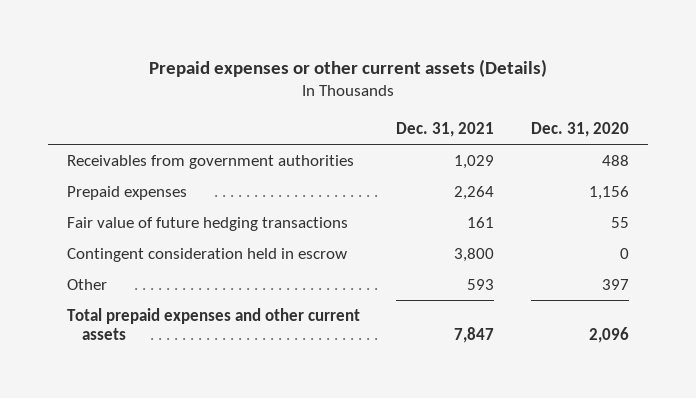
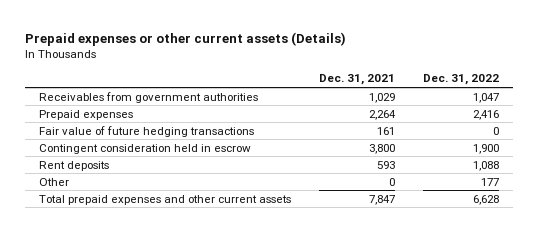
- | Dec. 31, 2021 | Dec. 31, 2020
+ | Dec. 31, 2021 | Dec. 31, 2022
- Other | 593 | 397
+ Rent deposits | 593 | 1,088
+ Other | 0 | 177

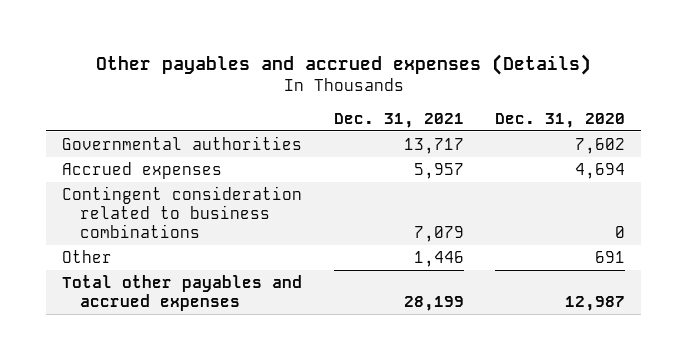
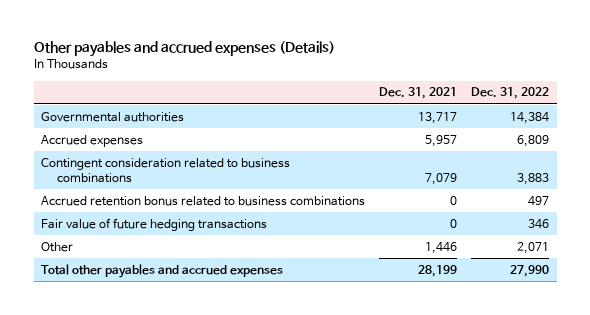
- | Dec. 31, 2021 | Dec. 31, 2020
+ | Dec. 31, 2021 | Dec. 31, 2022
+ Accrued retention bonus related to business combinations | 0 | 497
+ Fair value of future hedging transactions | 0 | 346

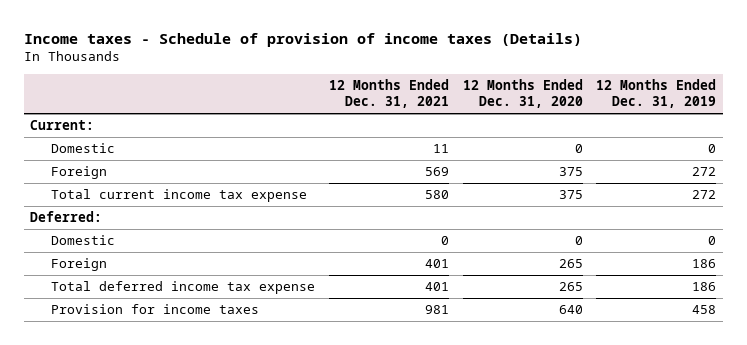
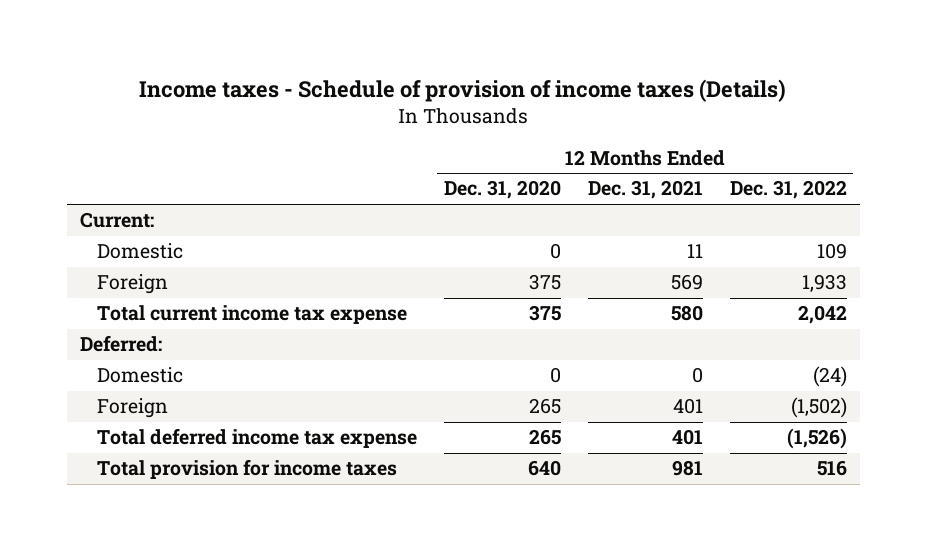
- | 12 Months Ended Dec. 31, 2021 | 12 Months Ended Dec. 31, 2020 | 12 Months Ended Dec. 31, 2019
+ | 12 Months Ended Dec. 31, 2020 | 12 Months Ended Dec. 31, 2021 | 12 Months Ended Dec. 31, 2022
- Provision for income taxes | 981 | 640 | 458
+ Total provision for income taxes | 640 | 981 | 516

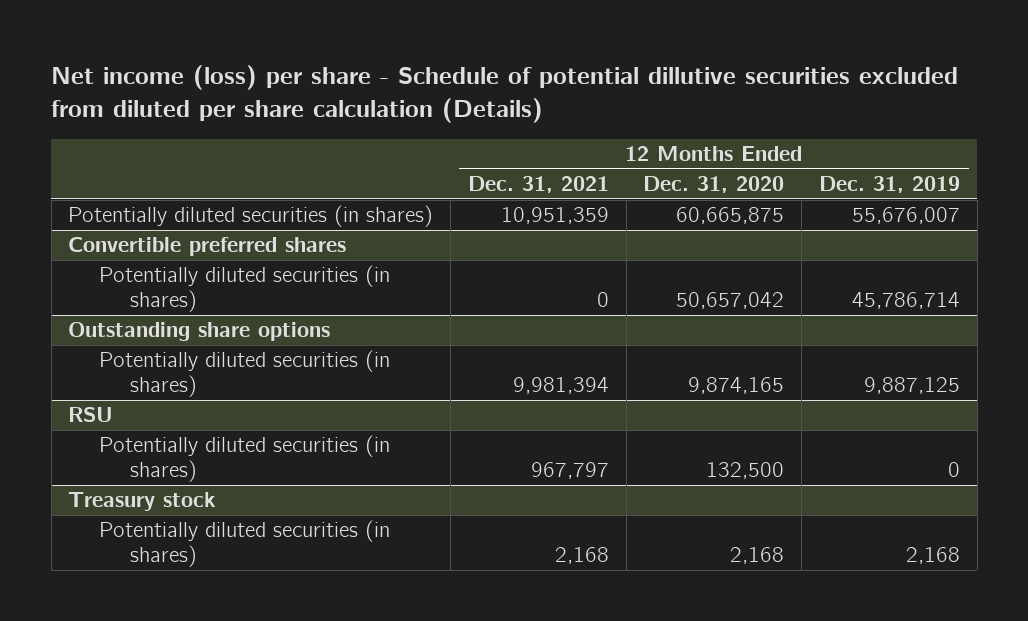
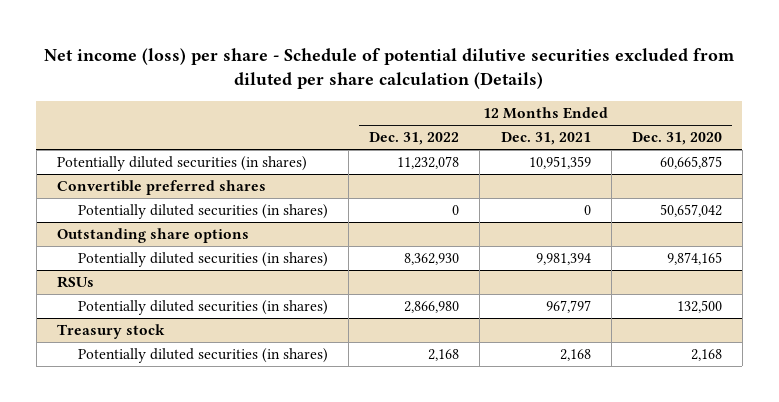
- Net income (loss) per share - Schedule of potential dillutive securities excluded from diluted per share calculation (Details)
+ Net income (loss) per share - Schedule of potential dilutive securities excluded from diluted per share calculation (Details)
- | 12 Months Ended Dec. 31, 2021 | 12 Months Ended Dec. 31, 2020 | 12 Months Ended Dec. 31, 2019
+ | 12 Months Ended Dec. 31, 2022 | 12 Months Ended Dec. 31, 2021 | 12 Months Ended Dec. 31, 2020
- RSU
+ RSUs

